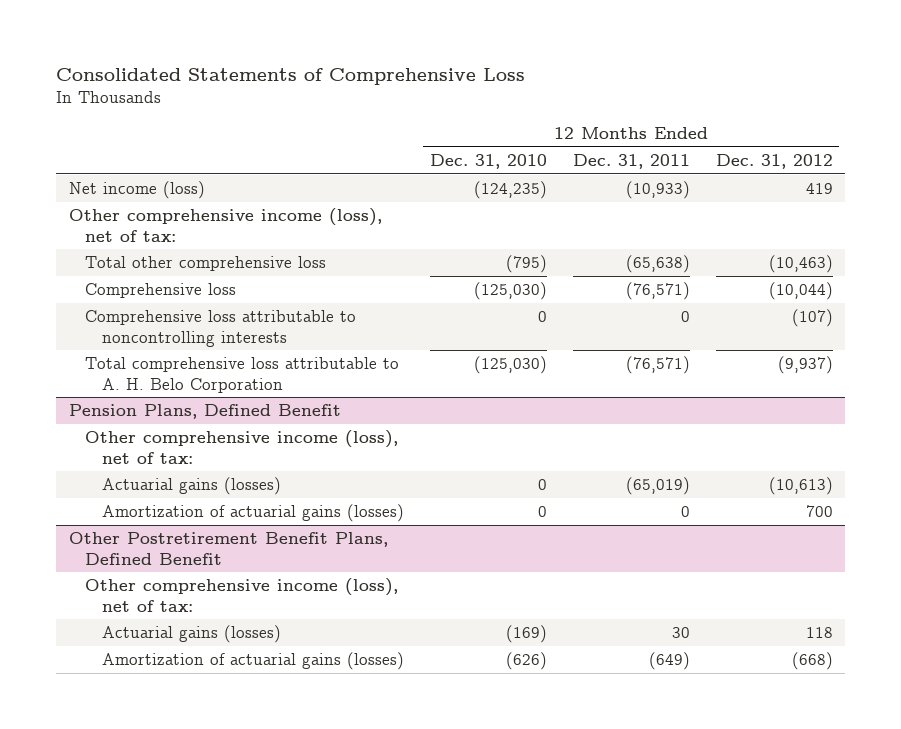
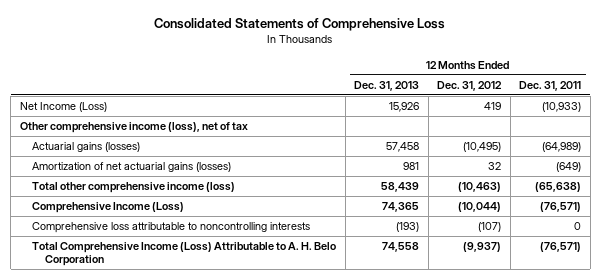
- | 12 Months Ended Dec. 31, 2010 | 12 Months Ended Dec. 31, 2011 | 12 Months Ended Dec. 31, 2012
+ | 12 Months Ended Dec. 31, 2013 | 12 Months Ended Dec. 31, 2012 | 12 Months Ended Dec. 31, 2011
- Net income (loss) | (124,235) | (10,933) | 419
- Other comprehensive income (loss), net of tax:
- Total other comprehensive loss | (795) | (65,638) | (10,463)
- Comprehensive loss | (125,030) | (76,571) | (10,044)
+ Net Income (Loss) | 15,926 | 419 | (10,933)
+ Other comprehensive income (loss), net of tax
+ Actuarial gains (losses) | 57,458 | (10,495) | (64,989)
+ Amortization of net actuarial gains (losses) | 981 | 32 | (649)
+ Total other comprehensive income (loss) | 58,439 | (10,463) | (65,638)
+ Comprehensive Income (Loss) | 74,365 | (10,044) | (76,571)
- Total comprehensive loss attributable to A. H. Belo Corporation | (125,030) | (76,571) | (9,937)
- Pension Plans, Defined Benefit
- Other comprehensive income (loss), net of tax:
- Actuarial gains (losses) | 0 | (65,019) | (10,613)
- Amortization of actuarial gains (losses) | 0 | 0 | 700
- Other Postretirement Benefit Plans, Defined Benefit
- Other comprehensive income (loss), net of tax:
- Actuarial gains (losses) | (169) | 30 | 118
- Amortization of actuarial gains (losses) | (626) | (649) | (668)
+ Total Comprehensive Income (Loss) Attributable to A. H. Belo Corporation | 74,558 | (9,937) | (76,571)

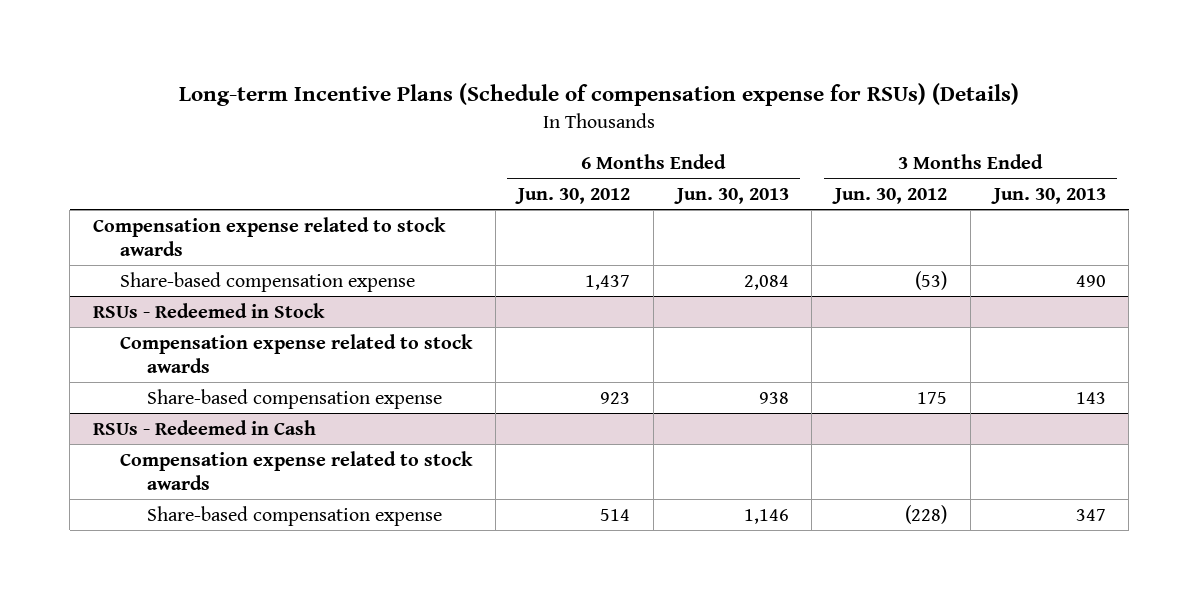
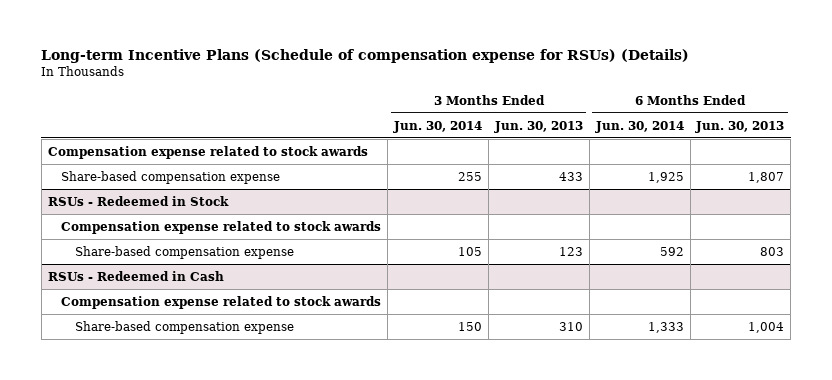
- | 6 Months Ended Jun. 30, 2012 | 6 Months Ended Jun. 30, 2013 | 3 Months Ended Jun. 30, 2012 | 3 Months Ended Jun. 30, 2013
+ | 3 Months Ended Jun. 30, 2014 | 3 Months Ended Jun. 30, 2013 | 6 Months Ended Jun. 30, 2014 | 6 Months Ended Jun. 30, 2013
- Share-based compensation expense | 1,437 | 2,084 | (53) | 490
+ Share-based compensation expense | 255 | 433 | 1,925 | 1,807
@ RSUs - Redeemed in Stock
- Share-based compensation expense | 923 | 938 | 175 | 143
+ Share-based compensation expense | 105 | 123 | 592 | 803
@ RSUs - Redeemed in Cash
- Share-based compensation expense | 514 | 1,146 | (228) | 347
+ Share-based compensation expense | 150 | 310 | 1,333 | 1,004

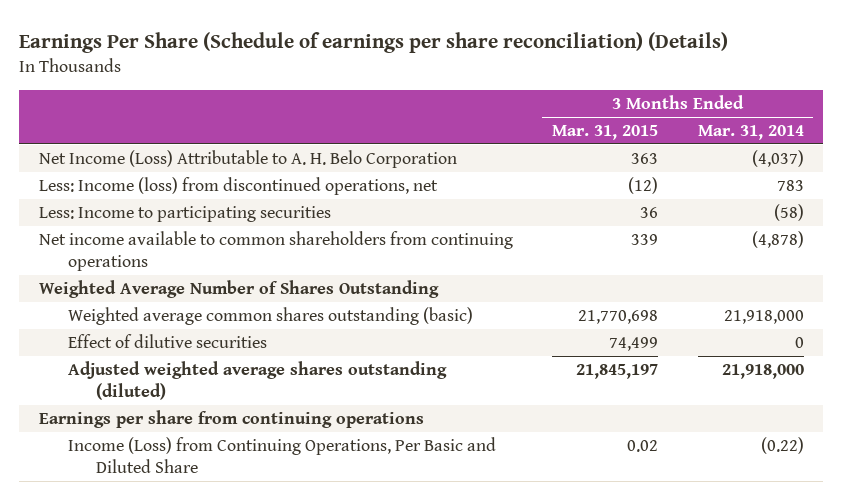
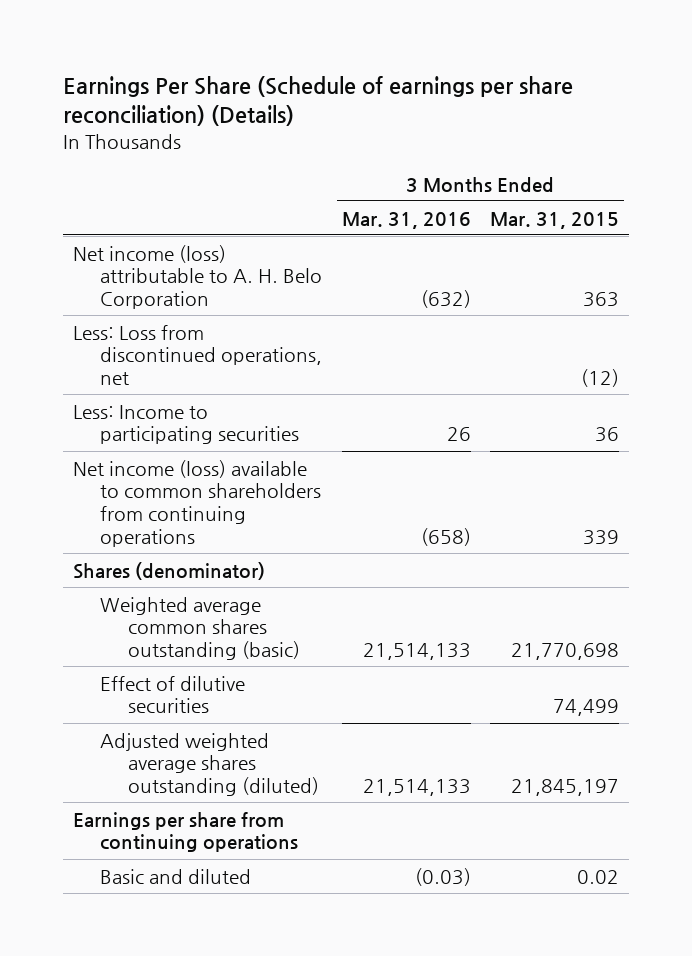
- | 3 Months Ended Mar. 31, 2015 | 3 Months Ended Mar. 31, 2014
+ | 3 Months Ended Mar. 31, 2016 | 3 Months Ended Mar. 31, 2015
- Net Income (Loss) Attributable to A. H. Belo Corporation | 363 | (4,037)
- Less: Income (loss) from discontinued operations, net | (12) | 783
+ Net income (loss) attributable to A. H. Belo Corporation | (632) | 363
+ Less: Loss from discontinued operations, net | | (12)
- Net income available to common shareholders from continuing operations | 339 | (4,878)
- Weighted Average Number of Shares Outstanding
+ Net income (loss) available to common shareholders from continuing operations | (658) | 339
+ Shares (denominator)
- Income (Loss) from Continuing Operations, Per Basic and Diluted Share | 0.02 | (0.22)
+ Basic and diluted | (0.03) | 0.02

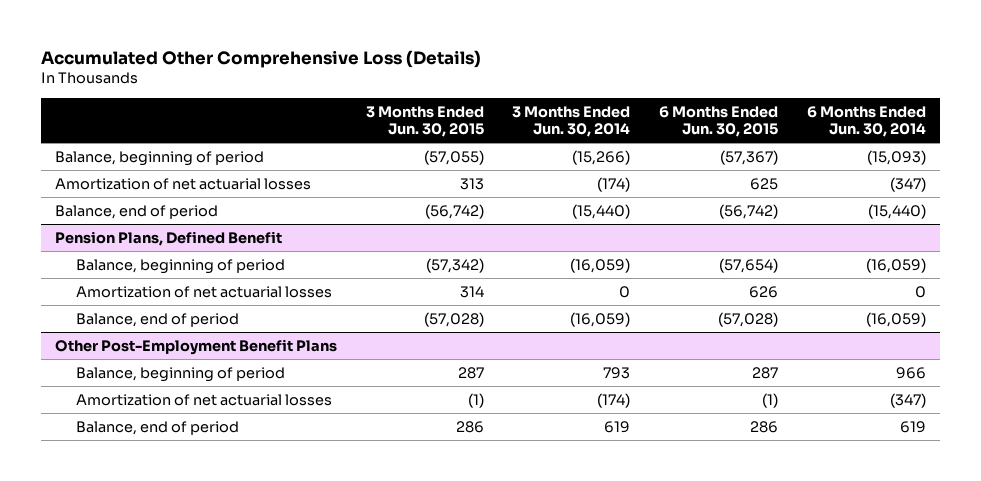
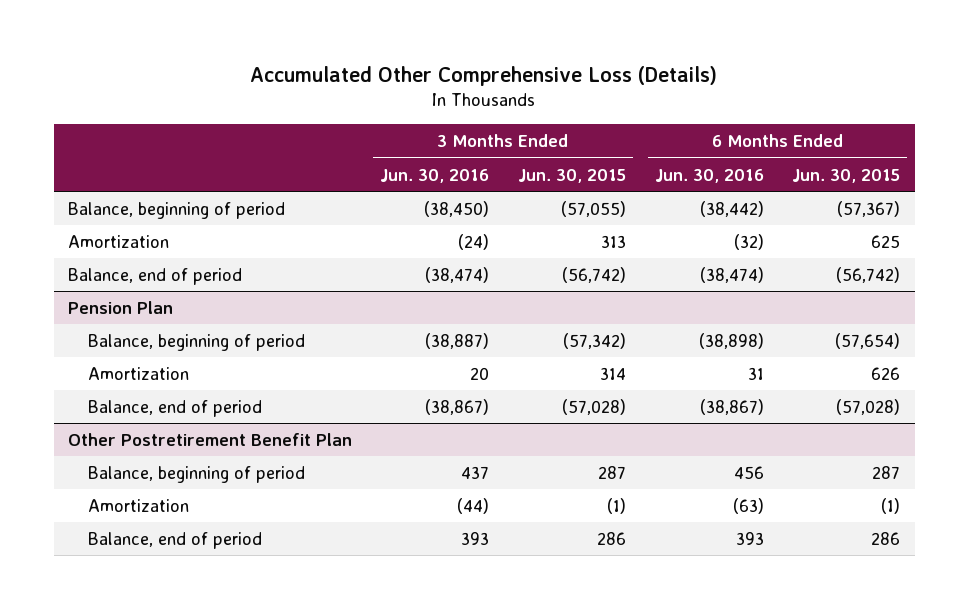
- | 3 Months Ended Jun. 30, 2015 | 3 Months Ended Jun. 30, 2014 | 6 Months Ended Jun. 30, 2015 | 6 Months Ended Jun. 30, 2014
+ | 3 Months Ended Jun. 30, 2016 | 3 Months Ended Jun. 30, 2015 | 6 Months Ended Jun. 30, 2016 | 6 Months Ended Jun. 30, 2015
- Amortization of net actuarial losses | 313 | (174) | 625 | (347)
+ Amortization | (24) | 313 | (32) | 625
- Pension Plans, Defined Benefit
+ Pension Plan
- Amortization of net actuarial losses | 314 | 0 | 626 | 0
+ Amortization | 20 | 314 | 31 | 626
- Other Post-Employment Benefit Plans
+ Other Postretirement Benefit Plan
- Amortization of net actuarial losses | (1) | (174) | (1) | (347)
+ Amortization | (44) | (1) | (63) | (1)

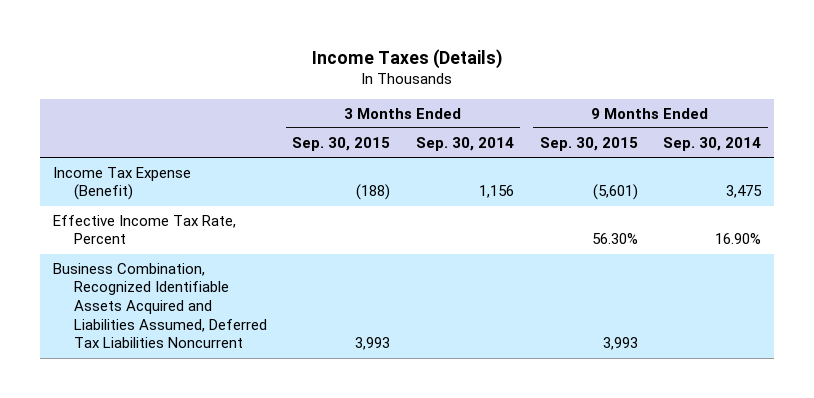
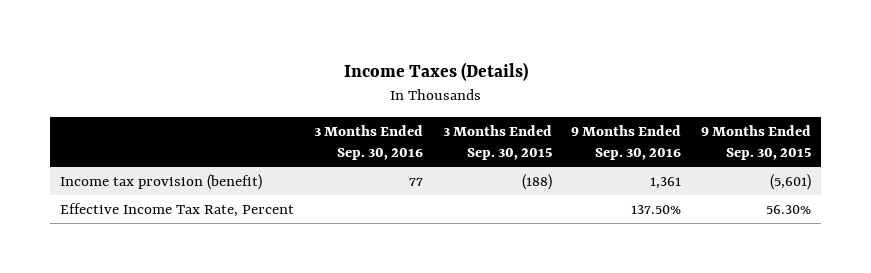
- | 3 Months Ended Sep. 30, 2015 | 3 Months Ended Sep. 30, 2014 | 9 Months Ended Sep. 30, 2015 | 9 Months Ended Sep. 30, 2014
+ | 3 Months Ended Sep. 30, 2016 | 3 Months Ended Sep. 30, 2015 | 9 Months Ended Sep. 30, 2016 | 9 Months Ended Sep. 30, 2015
- Income Tax Expense (Benefit) | (188) | 1,156 | (5,601) | 3,475
+ Income tax provision (benefit) | 77 | (188) | 1,361 | (5,601)
- Business Combination, Recognized Identifiable Assets Acquired and Liabilities Assumed, Deferred Tax Liabilities Noncurrent | 3,993 | | 3,993 |

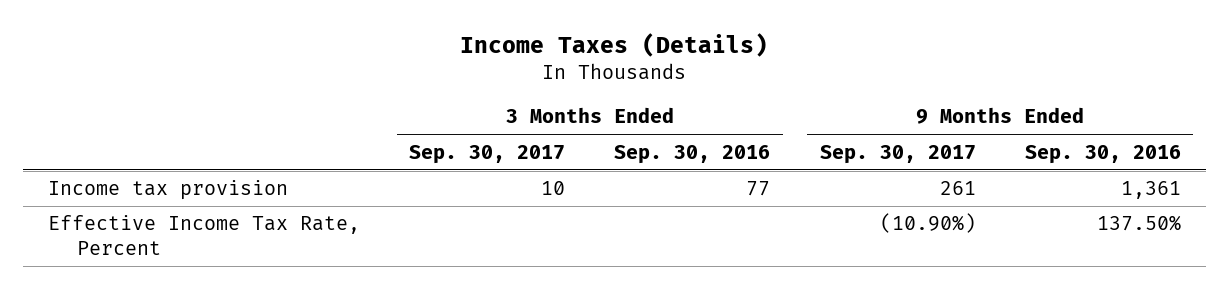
- | 3 Months Ended Sep. 30, 2016 | 3 Months Ended Sep. 30, 2015 | 9 Months Ended Sep. 30, 2016 | 9 Months Ended Sep. 30, 2015
+ | 3 Months Ended Sep. 30, 2017 | 3 Months Ended Sep. 30, 2016 | 9 Months Ended Sep. 30, 2017 | 9 Months Ended Sep. 30, 2016
- Income tax provision (benefit) | 77 | (188) | 1,361 | (5,601)
+ Income tax provision | 10 | 77 | 261 | 1,361

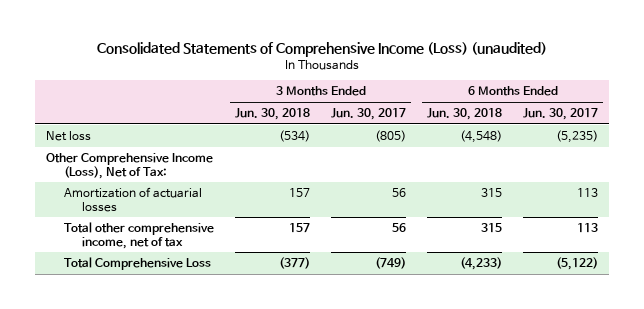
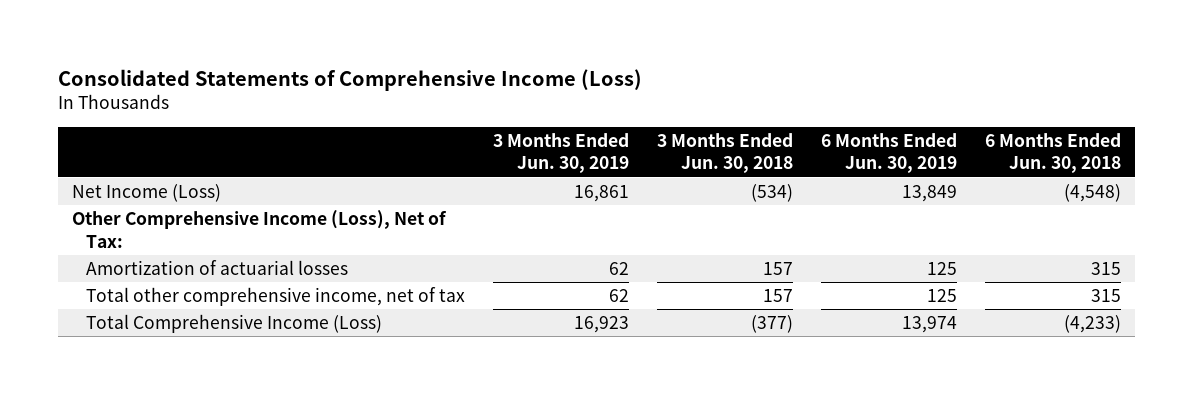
- Consolidated Statements of Comprehensive Income (Loss) (unaudited)
+ Consolidated Statements of Comprehensive Income (Loss)
- | 3 Months Ended Jun. 30, 2018 | 3 Months Ended Jun. 30, 2017 | 6 Months Ended Jun. 30, 2018 | 6 Months Ended Jun. 30, 2017
+ | 3 Months Ended Jun. 30, 2019 | 3 Months Ended Jun. 30, 2018 | 6 Months Ended Jun. 30, 2019 | 6 Months Ended Jun. 30, 2018
- Net loss | (534) | (805) | (4,548) | (5,235)
+ Net Income (Loss) | 16,861 | (534) | 13,849 | (4,548)
- Total Comprehensive Loss | (377) | (749) | (4,233) | (5,122)
+ Total Comprehensive Income (Loss) | 16,923 | (377) | 13,974 | (4,233)

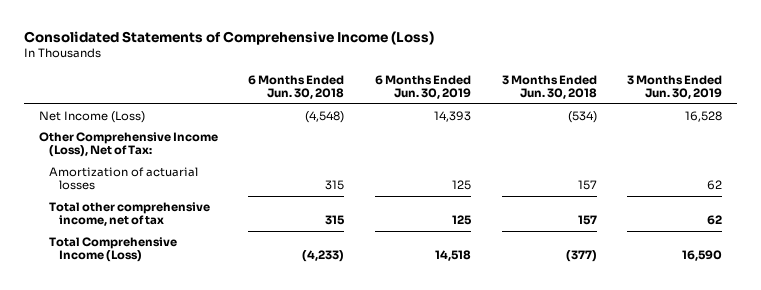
- | 3 Months Ended Jun. 30, 2019 | 3 Months Ended Jun. 30, 2018 | 6 Months Ended Jun. 30, 2019 | 6 Months Ended Jun. 30, 2018
+ | 6 Months Ended Jun. 30, 2018 | 6 Months Ended Jun. 30, 2019 | 3 Months Ended Jun. 30, 2018 | 3 Months Ended Jun. 30, 2019
- Net Income (Loss) | 16,861 | (534) | 13,849 | (4,548)
+ Net Income (Loss) | (4,548) | 14,393 | (534) | 16,528
- Total Comprehensive Income (Loss) | 16,923 | (377) | 13,974 | (4,233)
+ Total Comprehensive Income (Loss) | (4,233) | 14,518 | (377) | 16,590

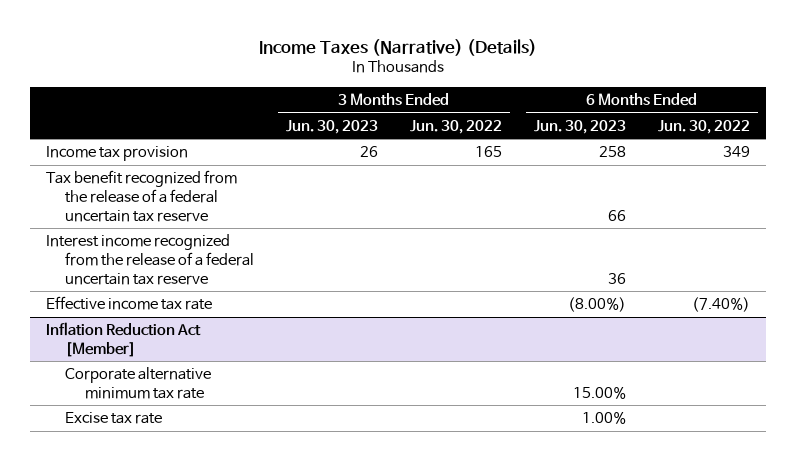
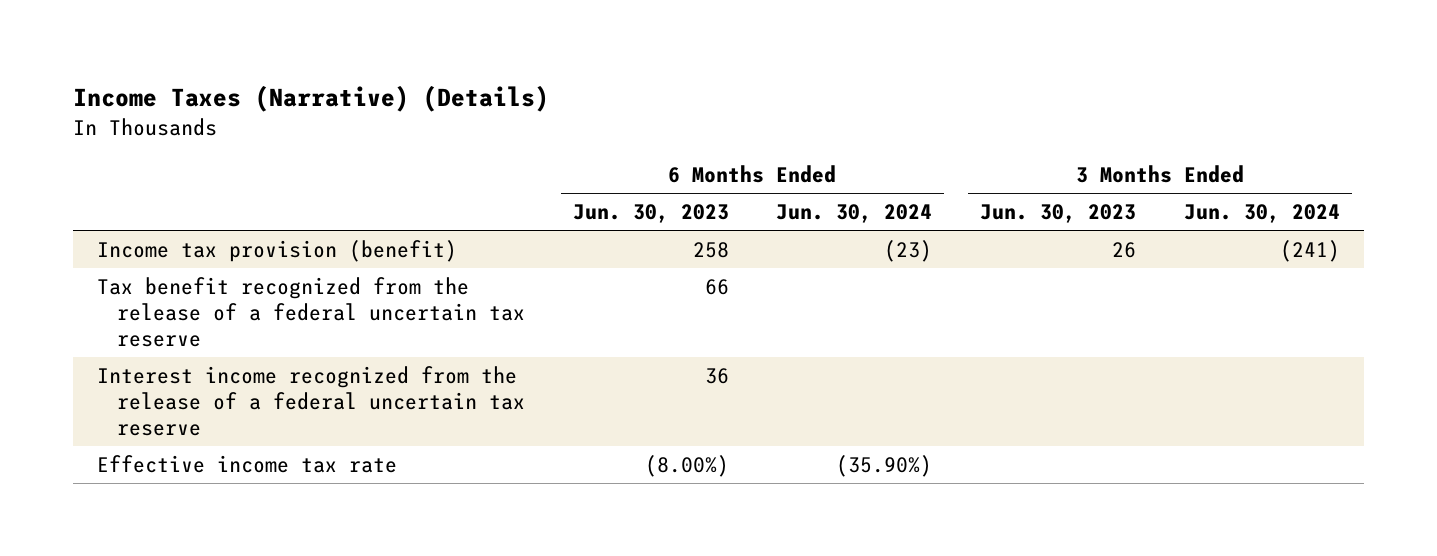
- | 3 Months Ended Jun. 30, 2023 | 3 Months Ended Jun. 30, 2022 | 6 Months Ended Jun. 30, 2023 | 6 Months Ended Jun. 30, 2022
+ | 6 Months Ended Jun. 30, 2023 | 6 Months Ended Jun. 30, 2024 | 3 Months Ended Jun. 30, 2023 | 3 Months Ended Jun. 30, 2024
- Income tax provision | 26 | 165 | 258 | 349
+ Income tax provision (benefit) | 258 | (23) | 26 | (241)
- Inflation Reduction Act [Member]
- Corporate alternative minimum tax rate | | | 15.00% |
- Excise tax rate | | | 1.00% |

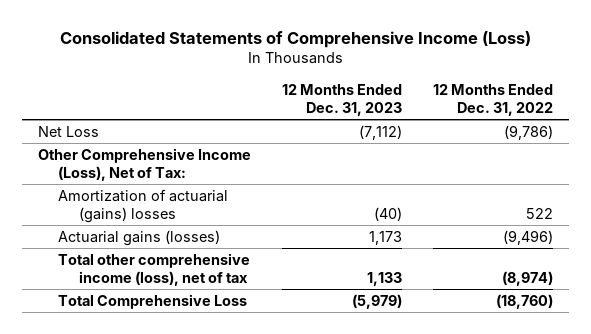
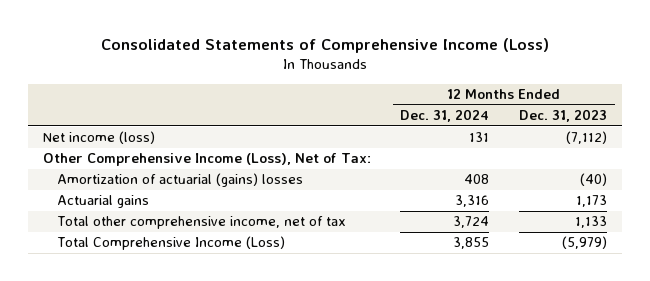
- | 12 Months Ended Dec. 31, 2023 | 12 Months Ended Dec. 31, 2022
+ | 12 Months Ended Dec. 31, 2024 | 12 Months Ended Dec. 31, 2023
- Net Loss | (7,112) | (9,786)
+ Net income (loss) | 131 | (7,112)
- Actuarial gains (losses) | 1,173 | (9,496)
- Total other comprehensive income (loss), net of tax | 1,133 | (8,974)
- Total Comprehensive Loss | (5,979) | (18,760)
+ Actuarial gains | 3,316 | 1,173
+ Total other comprehensive income, net of tax | 3,724 | 1,133
+ Total Comprehensive Income (Loss) | 3,855 | (5,979)

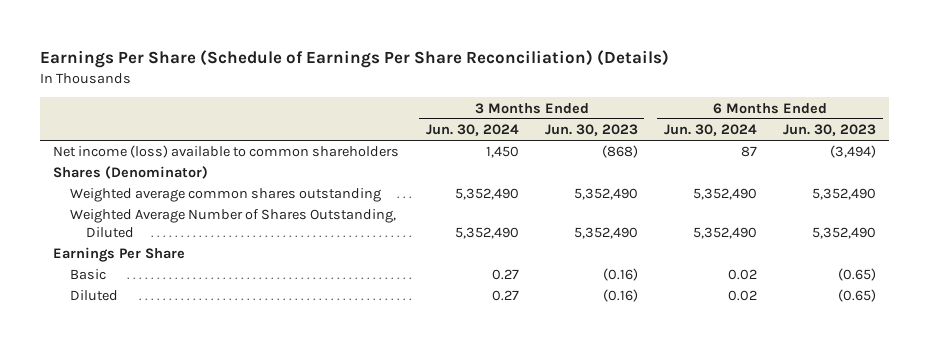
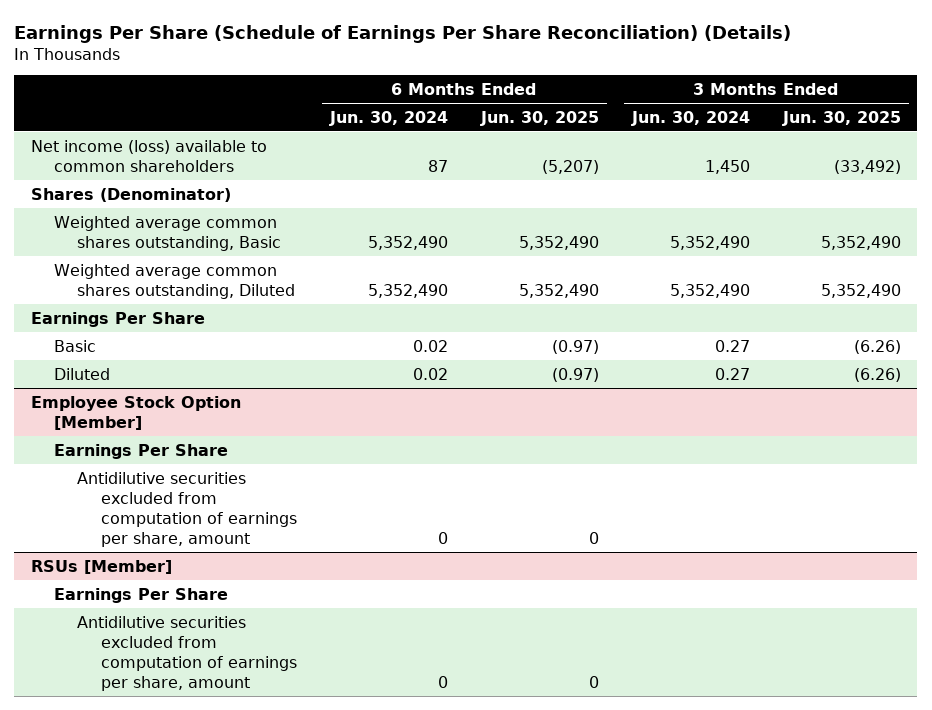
- | 3 Months Ended Jun. 30, 2024 | 3 Months Ended Jun. 30, 2023 | 6 Months Ended Jun. 30, 2024 | 6 Months Ended Jun. 30, 2023
+ | 6 Months Ended Jun. 30, 2024 | 6 Months Ended Jun. 30, 2025 | 3 Months Ended Jun. 30, 2024 | 3 Months Ended Jun. 30, 2025
- Weighted average common shares outstanding | 5,352,490 | 5,352,490 | 5,352,490 | 5,352,490
- Weighted Average Number of Shares Outstanding, Diluted | 5,352,490 | 5,352,490 | 5,352,490 | 5,352,490
+ Weighted average common shares outstanding, Basic | 5,352,490 | 5,352,490 | 5,352,490 | 5,352,490
+ Weighted average common shares outstanding, Diluted | 5,352,490 | 5,352,490 | 5,352,490 | 5,352,490
+ Employee Stock Option [Member]
+ Earnings Per Share
+ Antidilutive securities excluded from computation of earnings per share, amount | 0 | 0 | |
+ RSUs [Member]
+ Earnings Per Share
+ Antidilutive securities excluded from computation of earnings per share, amount | 0 | 0 | |

